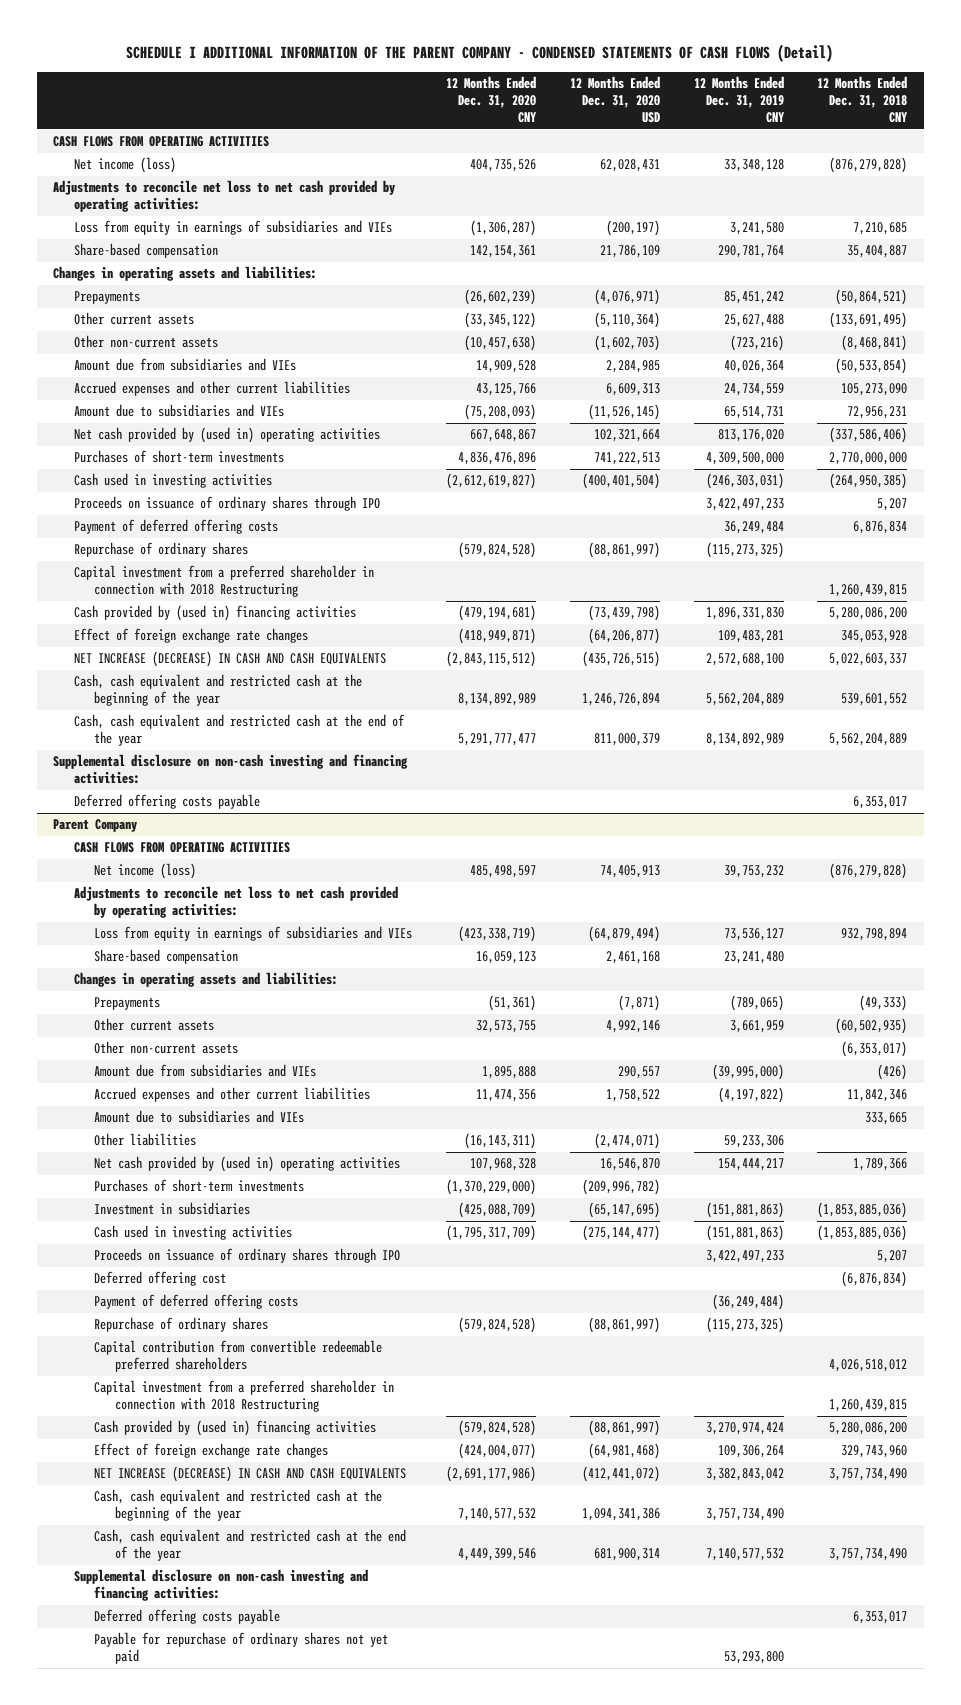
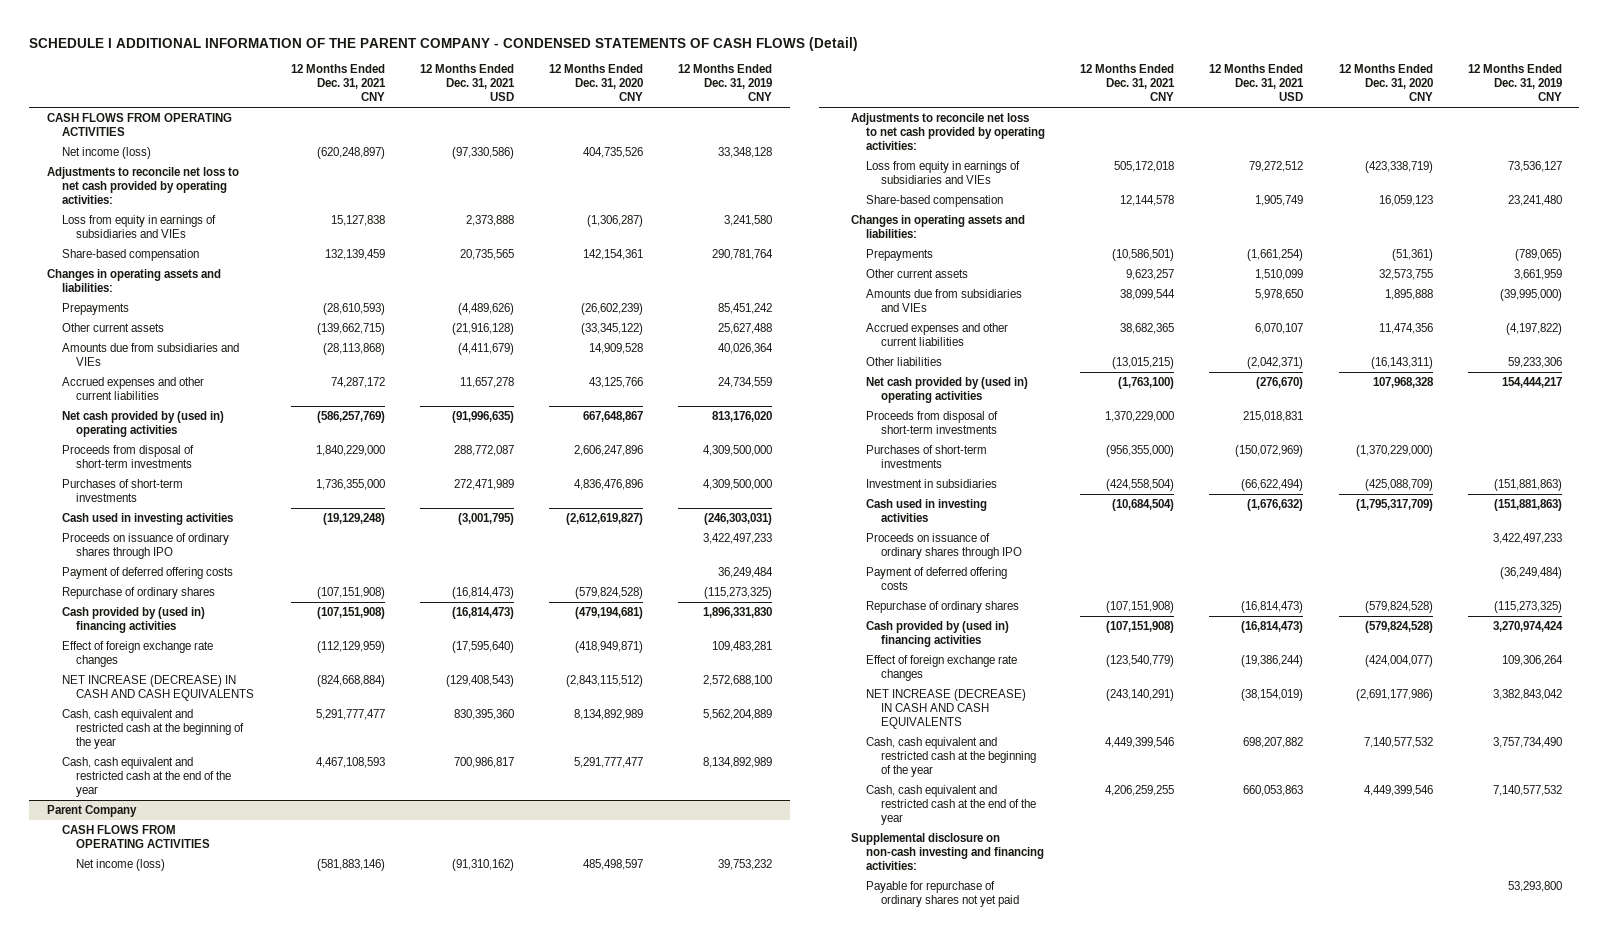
- | 12 Months Ended Dec. 31, 2020 CNY | 12 Months Ended Dec. 31, 2020 USD | 12 Months Ended Dec. 31, 2019 CNY | 12 Months Ended Dec. 31, 2018 CNY
+ | 12 Months Ended Dec. 31, 2021 CNY | 12 Months Ended Dec. 31, 2021 USD | 12 Months Ended Dec. 31, 2020 CNY | 12 Months Ended Dec. 31, 2019 CNY
- Other non-current assets | (10,457,638) | (1,602,703) | (723,216) | (8,468,841)
- Amount due from subsidiaries and VIEs | 14,909,528 | 2,284,985 | 40,026,364 | (50,533,854)
+ Amounts due from subsidiaries and VIEs | (28,113,868) | (4,411,679) | 14,909,528 | 40,026,364
- Amount due to subsidiaries and VIEs | (75,208,093) | (11,526,145) | 65,514,731 | 72,956,231
+ Proceeds from disposal of short-term investments | 1,840,229,000 | 288,772,087 | 2,606,247,896 | 4,309,500,000
- Capital investment from a preferred shareholder in connection with 2018 Restructuring | | | | 1,260,439,815
- Supplemental disclosure on non-cash investing and financing activities:
- Deferred offering costs payable | | | | 6,353,017
@ Parent Company
- Other non-current assets | | | | (6,353,017)
- Amount due from subsidiaries and VIEs | 1,895,888 | 290,557 | (39,995,000) | (426)
+ Amounts due from subsidiaries and VIEs | 38,099,544 | 5,978,650 | 1,895,888 | (39,995,000)
- Amount due to subsidiaries and VIEs | | | | 333,665
+ Proceeds from disposal of short-term investments | 1,370,229,000 | 215,018,831 | |
- Deferred offering cost | | | | (6,876,834)
- Capital contribution from convertible redeemable preferred shareholders | | | | 4,026,518,012
- Capital investment from a preferred shareholder in connection with 2018 Restructuring | | | | 1,260,439,815
- Deferred offering costs payable | | | | 6,353,017

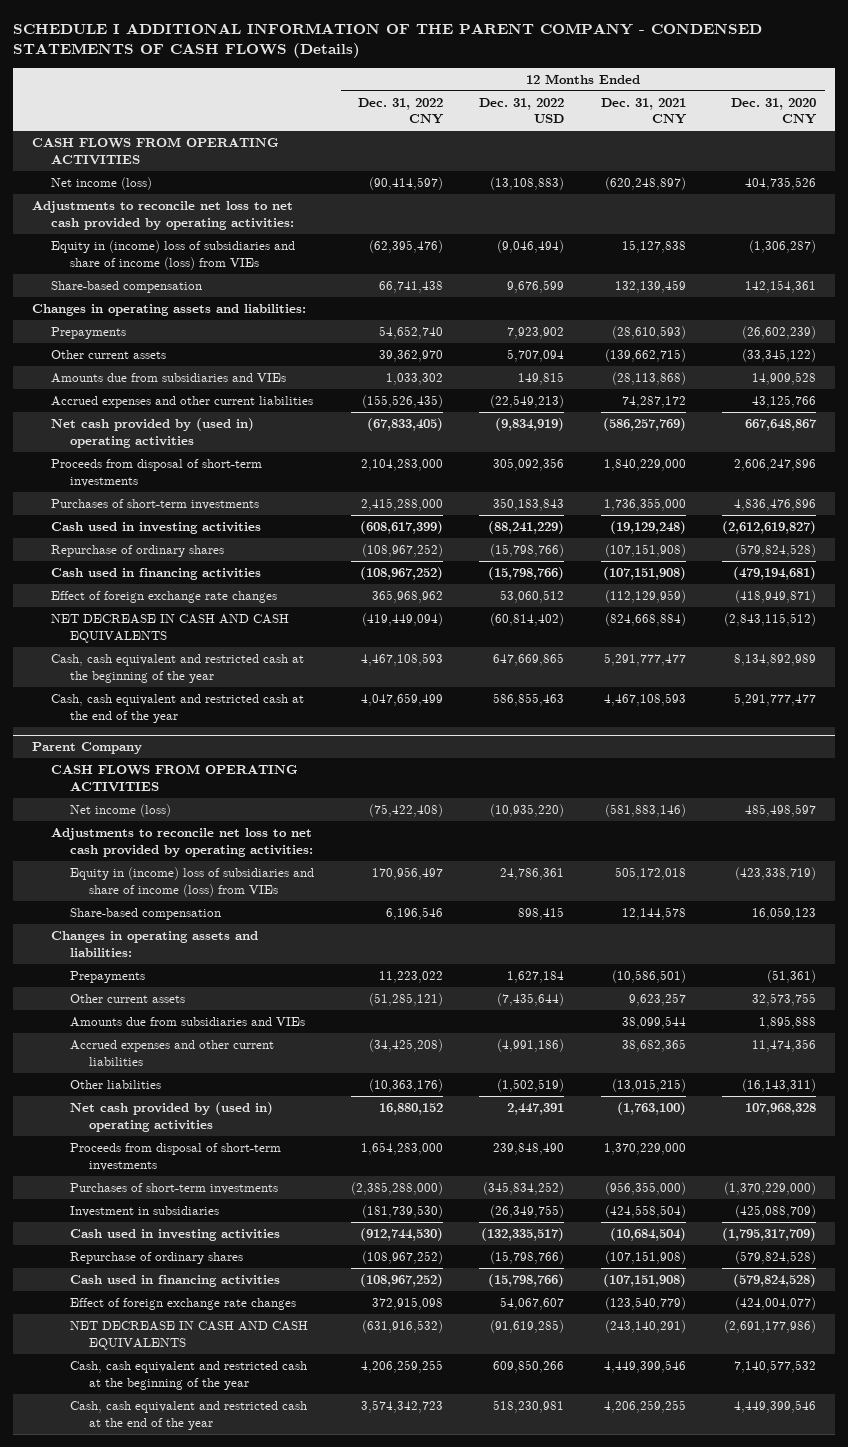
- SCHEDULE I ADDITIONAL INFORMATION OF THE PARENT COMPANY - CONDENSED STATEMENTS OF CASH FLOWS (Detail)
+ SCHEDULE I ADDITIONAL INFORMATION OF THE PARENT COMPANY - CONDENSED STATEMENTS OF CASH FLOWS (Details)
- | 12 Months Ended Dec. 31, 2021 CNY | 12 Months Ended Dec. 31, 2021 USD | 12 Months Ended Dec. 31, 2020 CNY | 12 Months Ended Dec. 31, 2019 CNY
+ | 12 Months Ended Dec. 31, 2022 CNY | 12 Months Ended Dec. 31, 2022 USD | 12 Months Ended Dec. 31, 2021 CNY | 12 Months Ended Dec. 31, 2020 CNY
- Loss from equity in earnings of subsidiaries and VIEs | 15,127,838 | 2,373,888 | (1,306,287) | 3,241,580
+ Equity in (income) loss of subsidiaries and share of income (loss) from VIEs | (62,395,476) | (9,046,494) | 15,127,838 | (1,306,287)
- Proceeds on issuance of ordinary shares through IPO | | | | 3,422,497,233
- Payment of deferred offering costs | | | | 36,249,484
- Cash provided by (used in) financing activities | (107,151,908) | (16,814,473) | (479,194,681) | 1,896,331,830
+ Cash used in financing activities | (108,967,252) | (15,798,766) | (107,151,908) | (479,194,681)
- NET INCREASE (DECREASE) IN CASH AND CASH EQUIVALENTS | (824,668,884) | (129,408,543) | (2,843,115,512) | 2,572,688,100
+ NET DECREASE IN CASH AND CASH EQUIVALENTS | (419,449,094) | (60,814,402) | (824,668,884) | (2,843,115,512)
@ Parent Company
- Loss from equity in earnings of subsidiaries and VIEs | 505,172,018 | 79,272,512 | (423,338,719) | 73,536,127
+ Equity in (income) loss of subsidiaries and share of income (loss) from VIEs | 170,956,497 | 24,786,361 | 505,172,018 | (423,338,719)
- Proceeds on issuance of ordinary shares through IPO | | | | 3,422,497,233
- Payment of deferred offering costs | | | | (36,249,484)
- Cash provided by (used in) financing activities | (107,151,908) | (16,814,473) | (579,824,528) | 3,270,974,424
+ Cash used in financing activities | (108,967,252) | (15,798,766) | (107,151,908) | (579,824,528)
- NET INCREASE (DECREASE) IN CASH AND CASH EQUIVALENTS | (243,140,291) | (38,154,019) | (2,691,177,986) | 3,382,843,042
+ NET DECREASE IN CASH AND CASH EQUIVALENTS | (631,916,532) | (91,619,285) | (243,140,291) | (2,691,177,986)
- Supplemental disclosure on non-cash investing and financing activities:
- Payable for repurchase of ordinary shares not yet paid | | | | 53,293,800

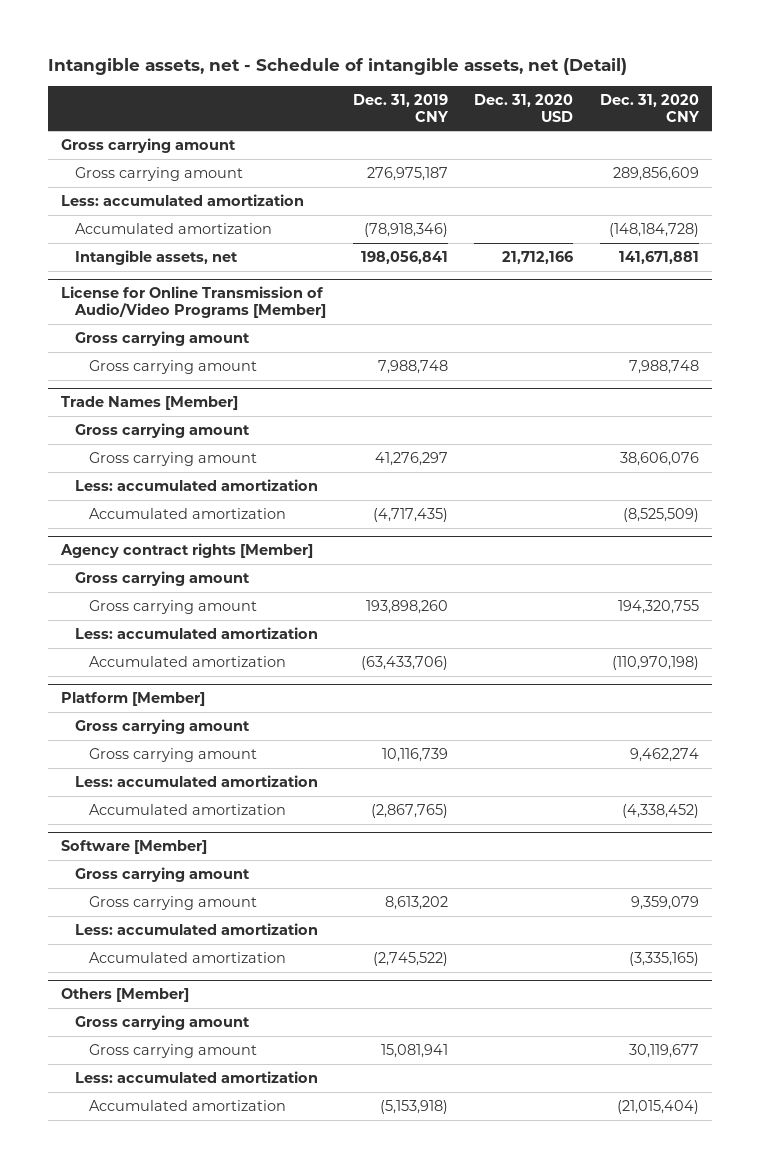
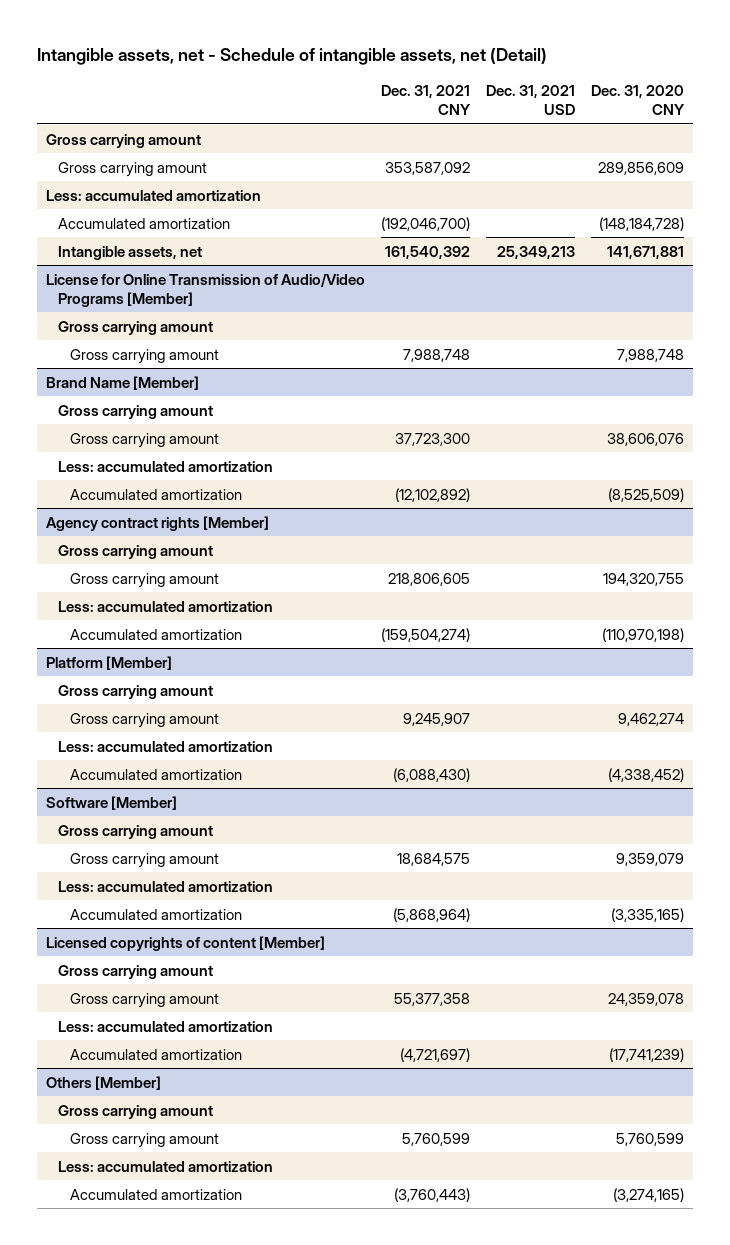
- | Dec. 31, 2019 CNY | Dec. 31, 2020 USD | Dec. 31, 2020 CNY
+ | Dec. 31, 2021 CNY | Dec. 31, 2021 USD | Dec. 31, 2020 CNY
- Trade Names [Member]
+ Brand Name [Member]
+ Licensed copyrights of content [Member]
+ Gross carrying amount
+ Gross carrying amount | 55,377,358 | | 24,359,078
+ Less: accumulated amortization
+ Accumulated amortization | (4,721,697) | | (17,741,239)
@ Others [Member]
- Gross carrying amount | 15,081,941 | | 30,119,677
+ Gross carrying amount | 5,760,599 | | 5,760,599
- Accumulated amortization | (5,153,918) | | (21,015,404)
+ Accumulated amortization | (3,760,443) | | (3,274,165)

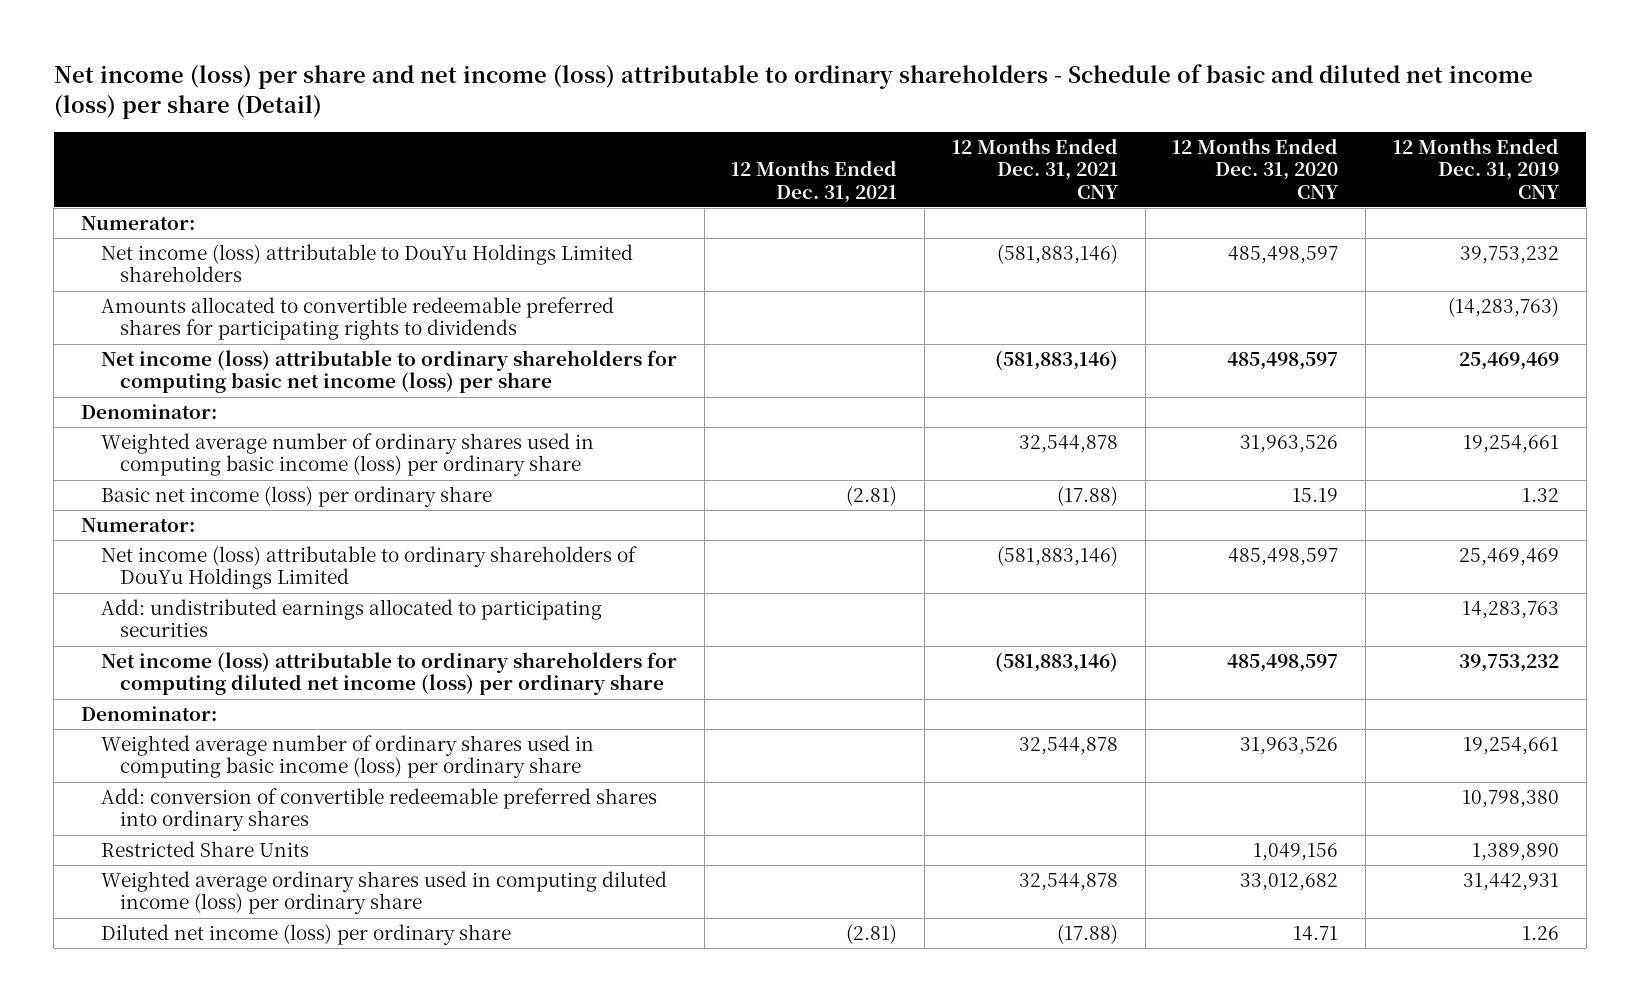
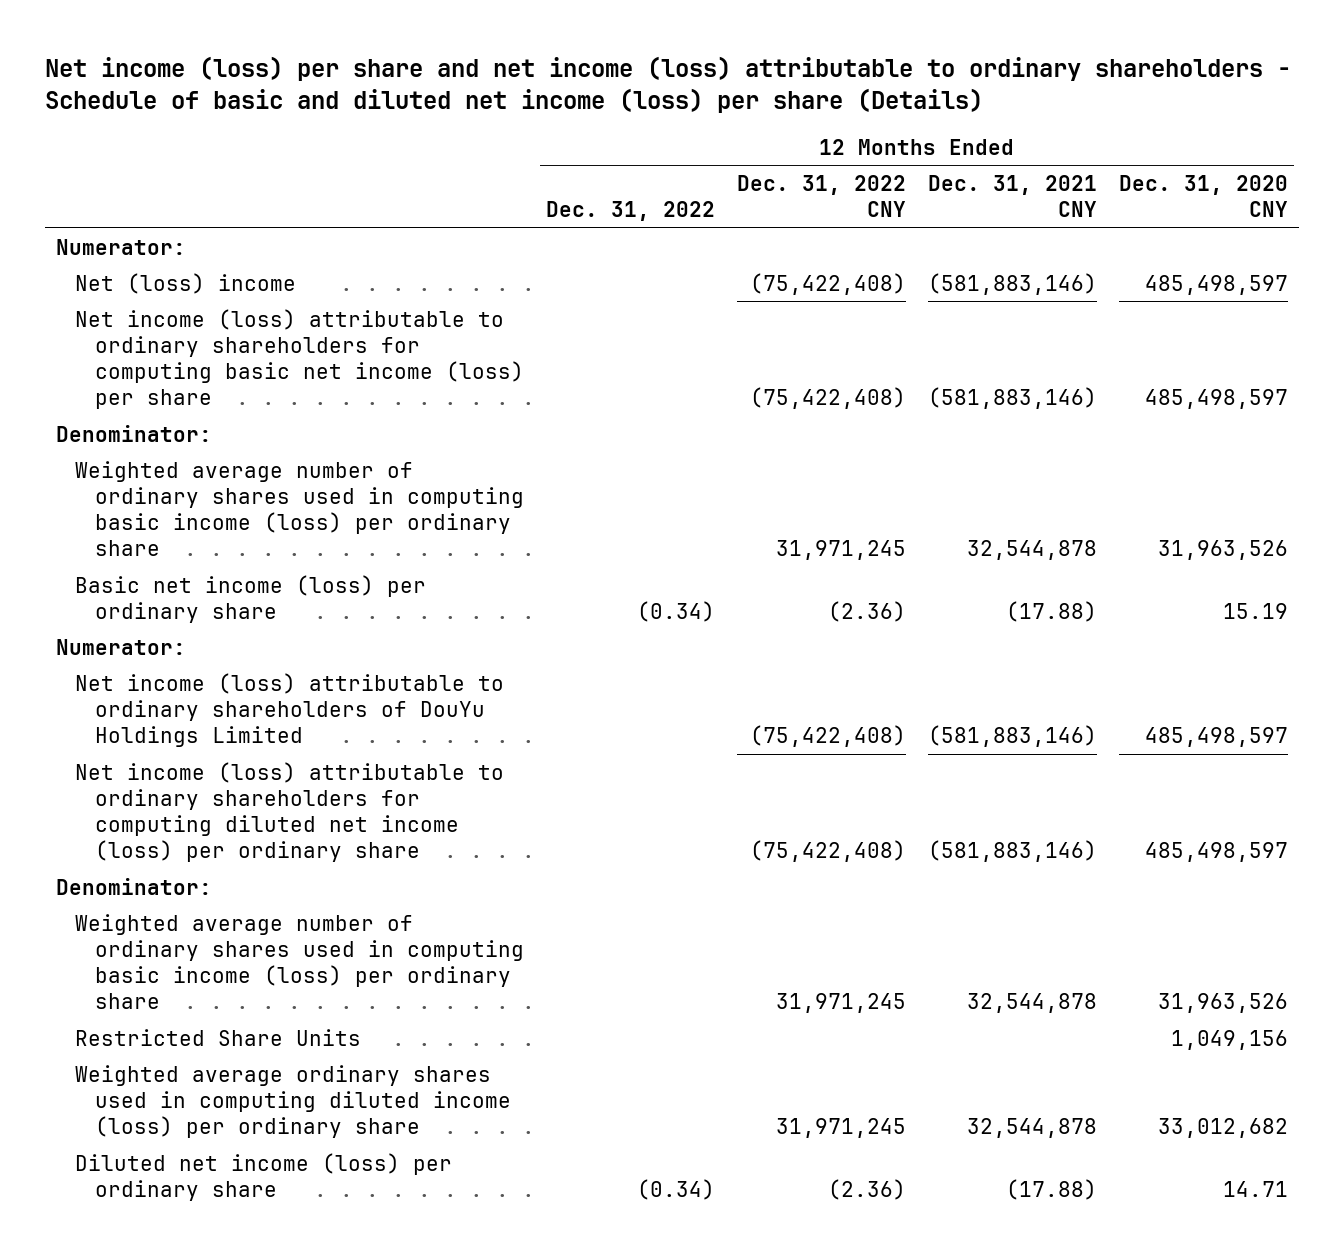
- Net income (loss) per share and net income (loss) attributable to ordinary shareholders - Schedule of basic and diluted net income (loss) per share (Detail)
+ Net income (loss) per share and net income (loss) attributable to ordinary shareholders - Schedule of basic and diluted net income (loss) per share (Details)
- | 12 Months Ended Dec. 31, 2021 | 12 Months Ended Dec. 31, 2021 CNY | 12 Months Ended Dec. 31, 2020 CNY | 12 Months Ended Dec. 31, 2019 CNY
+ | 12 Months Ended Dec. 31, 2022 | 12 Months Ended Dec. 31, 2022 CNY | 12 Months Ended Dec. 31, 2021 CNY | 12 Months Ended Dec. 31, 2020 CNY
- Net income (loss) attributable to DouYu Holdings Limited shareholders | | (581,883,146) | 485,498,597 | 39,753,232
- Amounts allocated to convertible redeemable preferred shares for participating rights to dividends | | | | (14,283,763)
+ Net (loss) income | | (75,422,408) | (581,883,146) | 485,498,597
- Add: undistributed earnings allocated to participating securities | | | | 14,283,763
- Add: conversion of convertible redeemable preferred shares into ordinary shares | | | | 10,798,380

